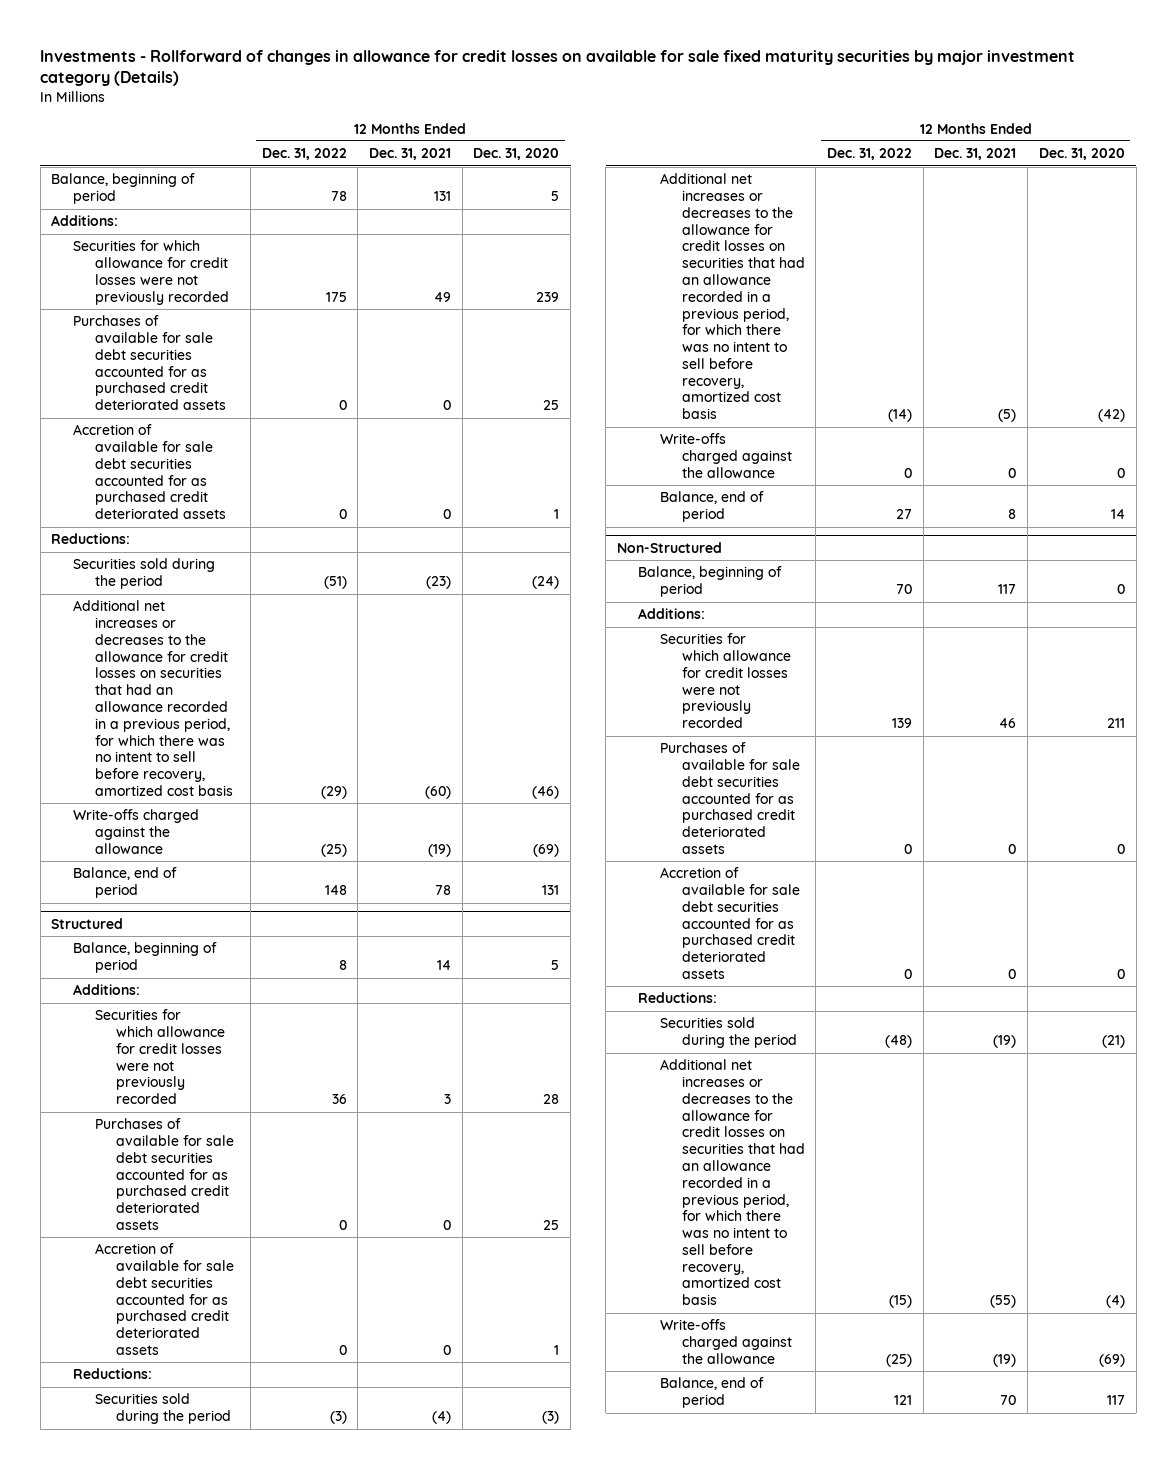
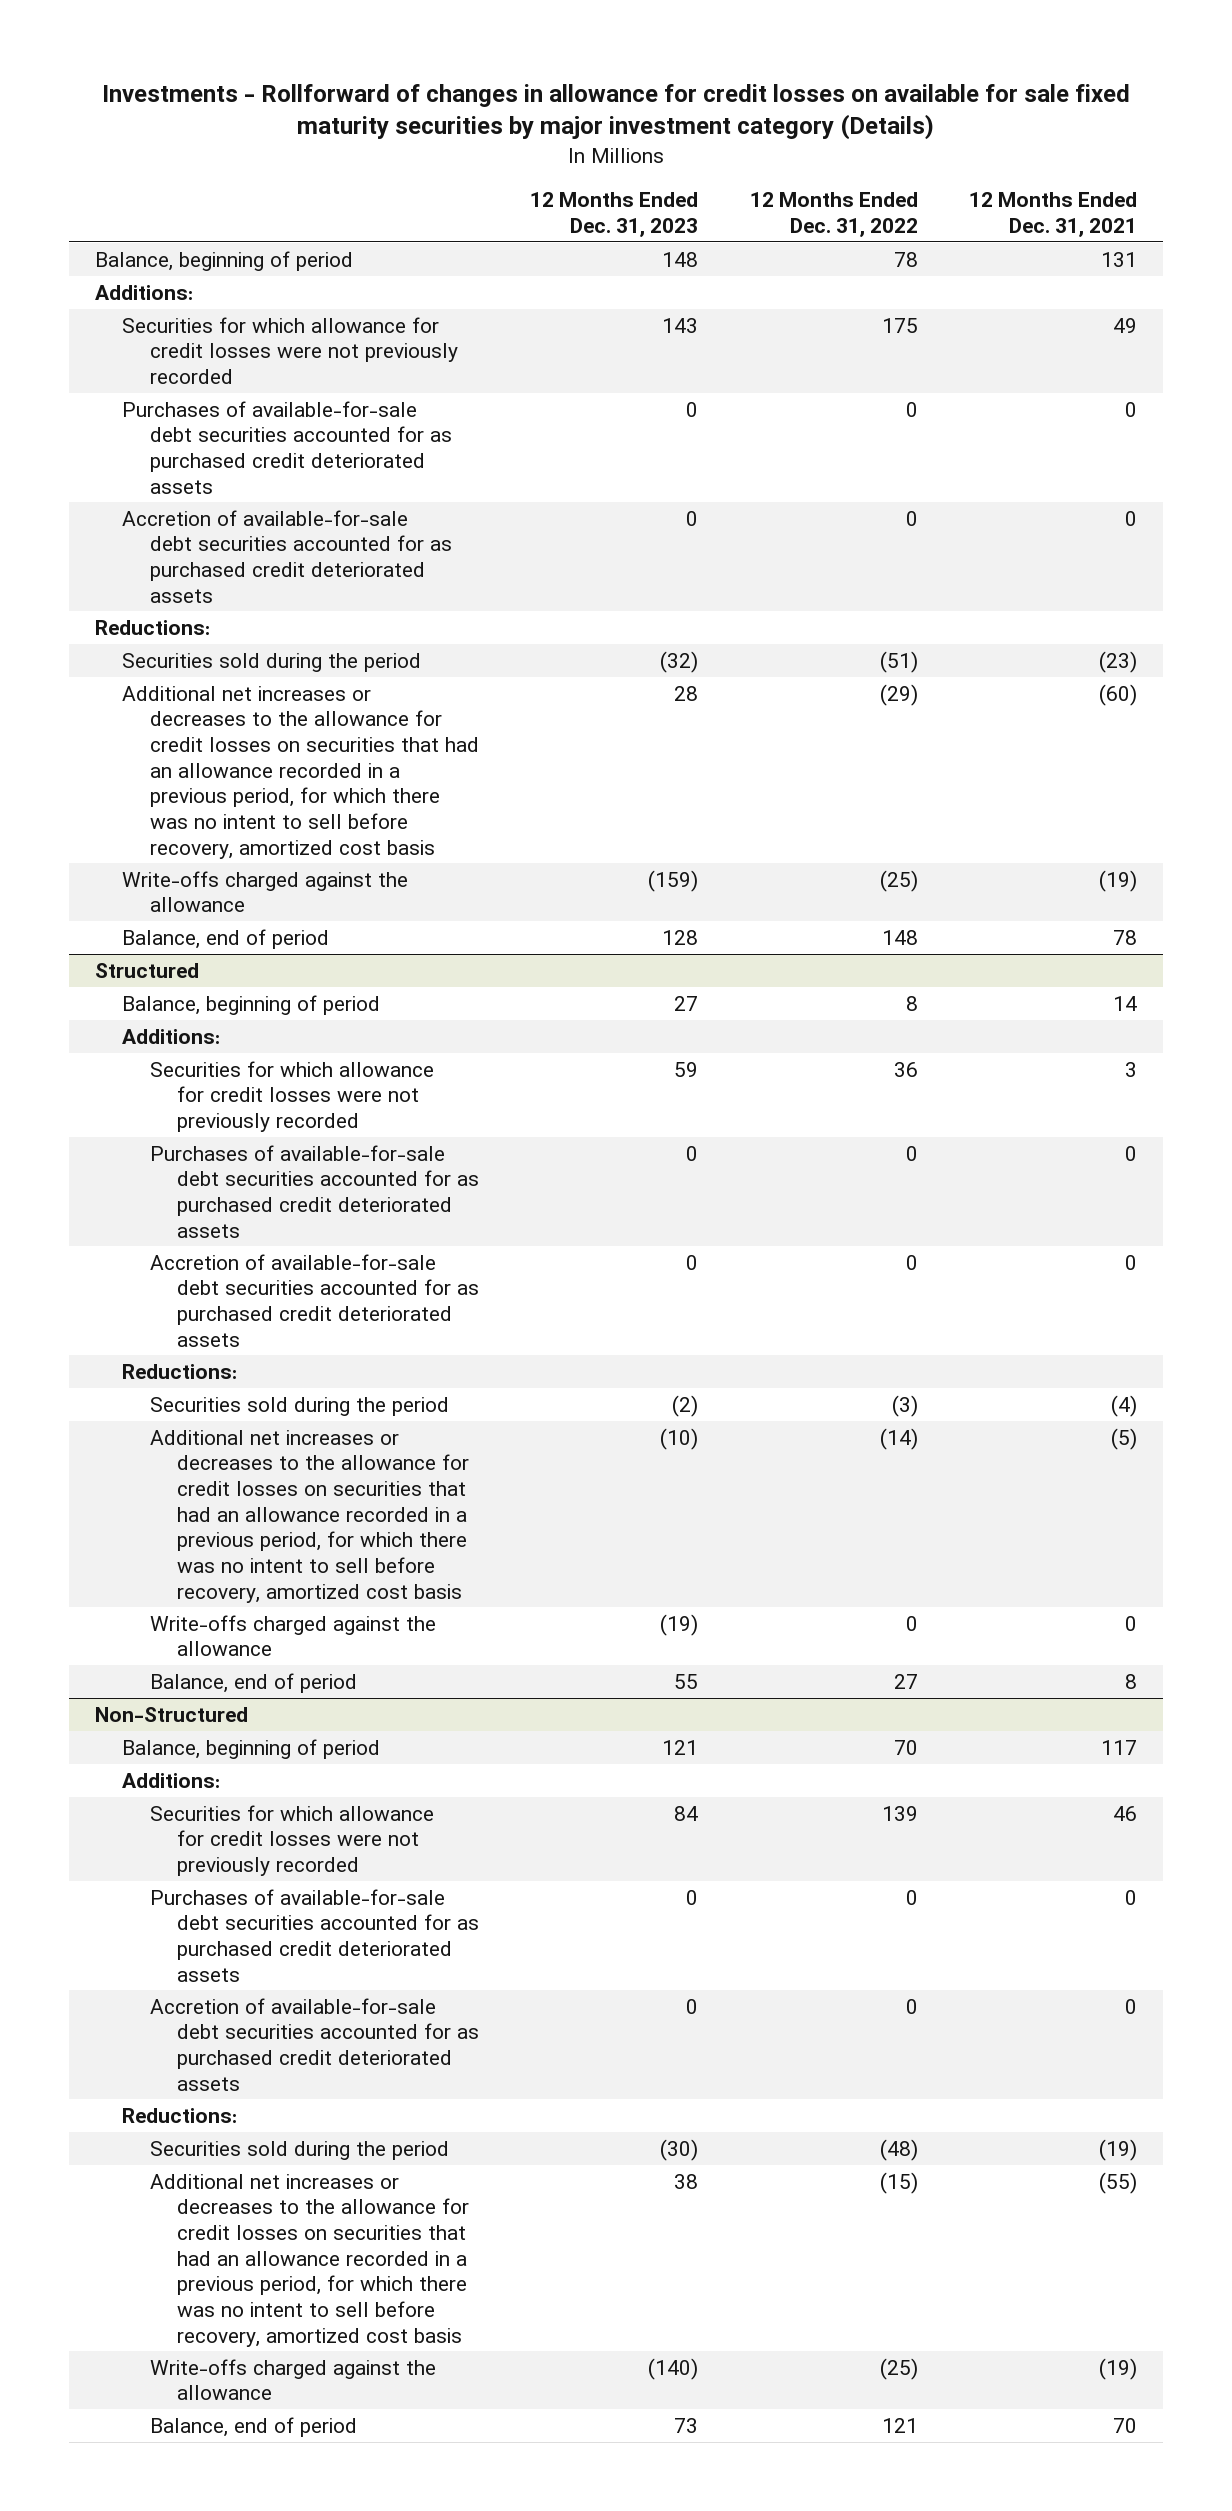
- | 12 Months Ended Dec. 31, 2022 | 12 Months Ended Dec. 31, 2021 | 12 Months Ended Dec. 31, 2020
+ | 12 Months Ended Dec. 31, 2023 | 12 Months Ended Dec. 31, 2022 | 12 Months Ended Dec. 31, 2021
- Purchases of available for sale debt securities accounted for as purchased credit deteriorated assets | 0 | 0 | 25
- Accretion of available for sale debt securities accounted for as purchased credit deteriorated assets | 0 | 0 | 1
+ Purchases of available-for-sale debt securities accounted for as purchased credit deteriorated assets | 0 | 0 | 0
+ Accretion of available-for-sale debt securities accounted for as purchased credit deteriorated assets | 0 | 0 | 0
@ Structured
- Purchases of available for sale debt securities accounted for as purchased credit deteriorated assets | 0 | 0 | 25
- Accretion of available for sale debt securities accounted for as purchased credit deteriorated assets | 0 | 0 | 1
+ Purchases of available-for-sale debt securities accounted for as purchased credit deteriorated assets | 0 | 0 | 0
+ Accretion of available-for-sale debt securities accounted for as purchased credit deteriorated assets | 0 | 0 | 0
@ Non-Structured
- Purchases of available for sale debt securities accounted for as purchased credit deteriorated assets | 0 | 0 | 0
- Accretion of available for sale debt securities accounted for as purchased credit deteriorated assets | 0 | 0 | 0
+ Purchases of available-for-sale debt securities accounted for as purchased credit deteriorated assets | 0 | 0 | 0
+ Accretion of available-for-sale debt securities accounted for as purchased credit deteriorated assets | 0 | 0 | 0

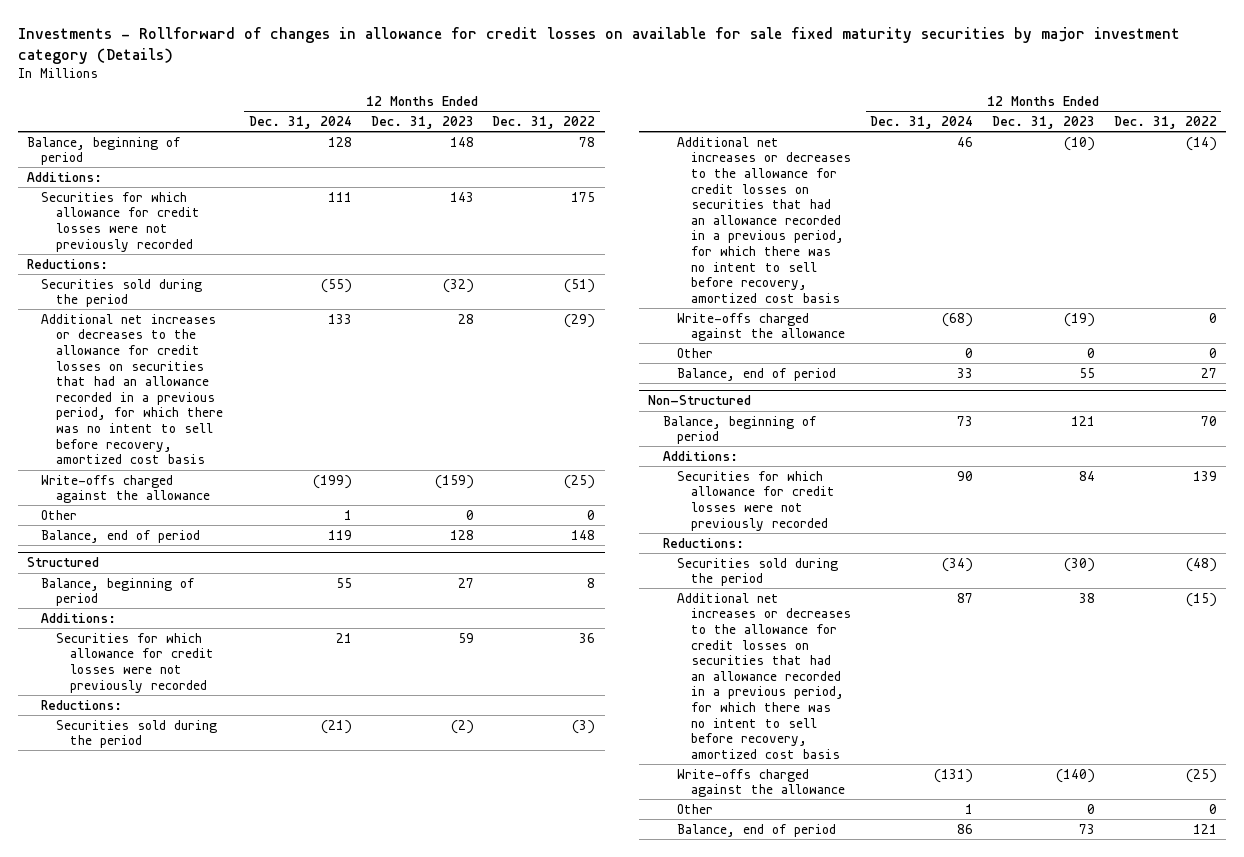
- | 12 Months Ended Dec. 31, 2023 | 12 Months Ended Dec. 31, 2022 | 12 Months Ended Dec. 31, 2021
+ | 12 Months Ended Dec. 31, 2024 | 12 Months Ended Dec. 31, 2023 | 12 Months Ended Dec. 31, 2022
- Purchases of available-for-sale debt securities accounted for as purchased credit deteriorated assets | 0 | 0 | 0
- Accretion of available-for-sale debt securities accounted for as purchased credit deteriorated assets | 0 | 0 | 0
+ Other | 1 | 0 | 0
@ Structured
- Purchases of available-for-sale debt securities accounted for as purchased credit deteriorated assets | 0 | 0 | 0
- Accretion of available-for-sale debt securities accounted for as purchased credit deteriorated assets | 0 | 0 | 0
+ Other | 0 | 0 | 0
@ Non-Structured
- Purchases of available-for-sale debt securities accounted for as purchased credit deteriorated assets | 0 | 0 | 0
- Accretion of available-for-sale debt securities accounted for as purchased credit deteriorated assets | 0 | 0 | 0
+ Other | 1 | 0 | 0

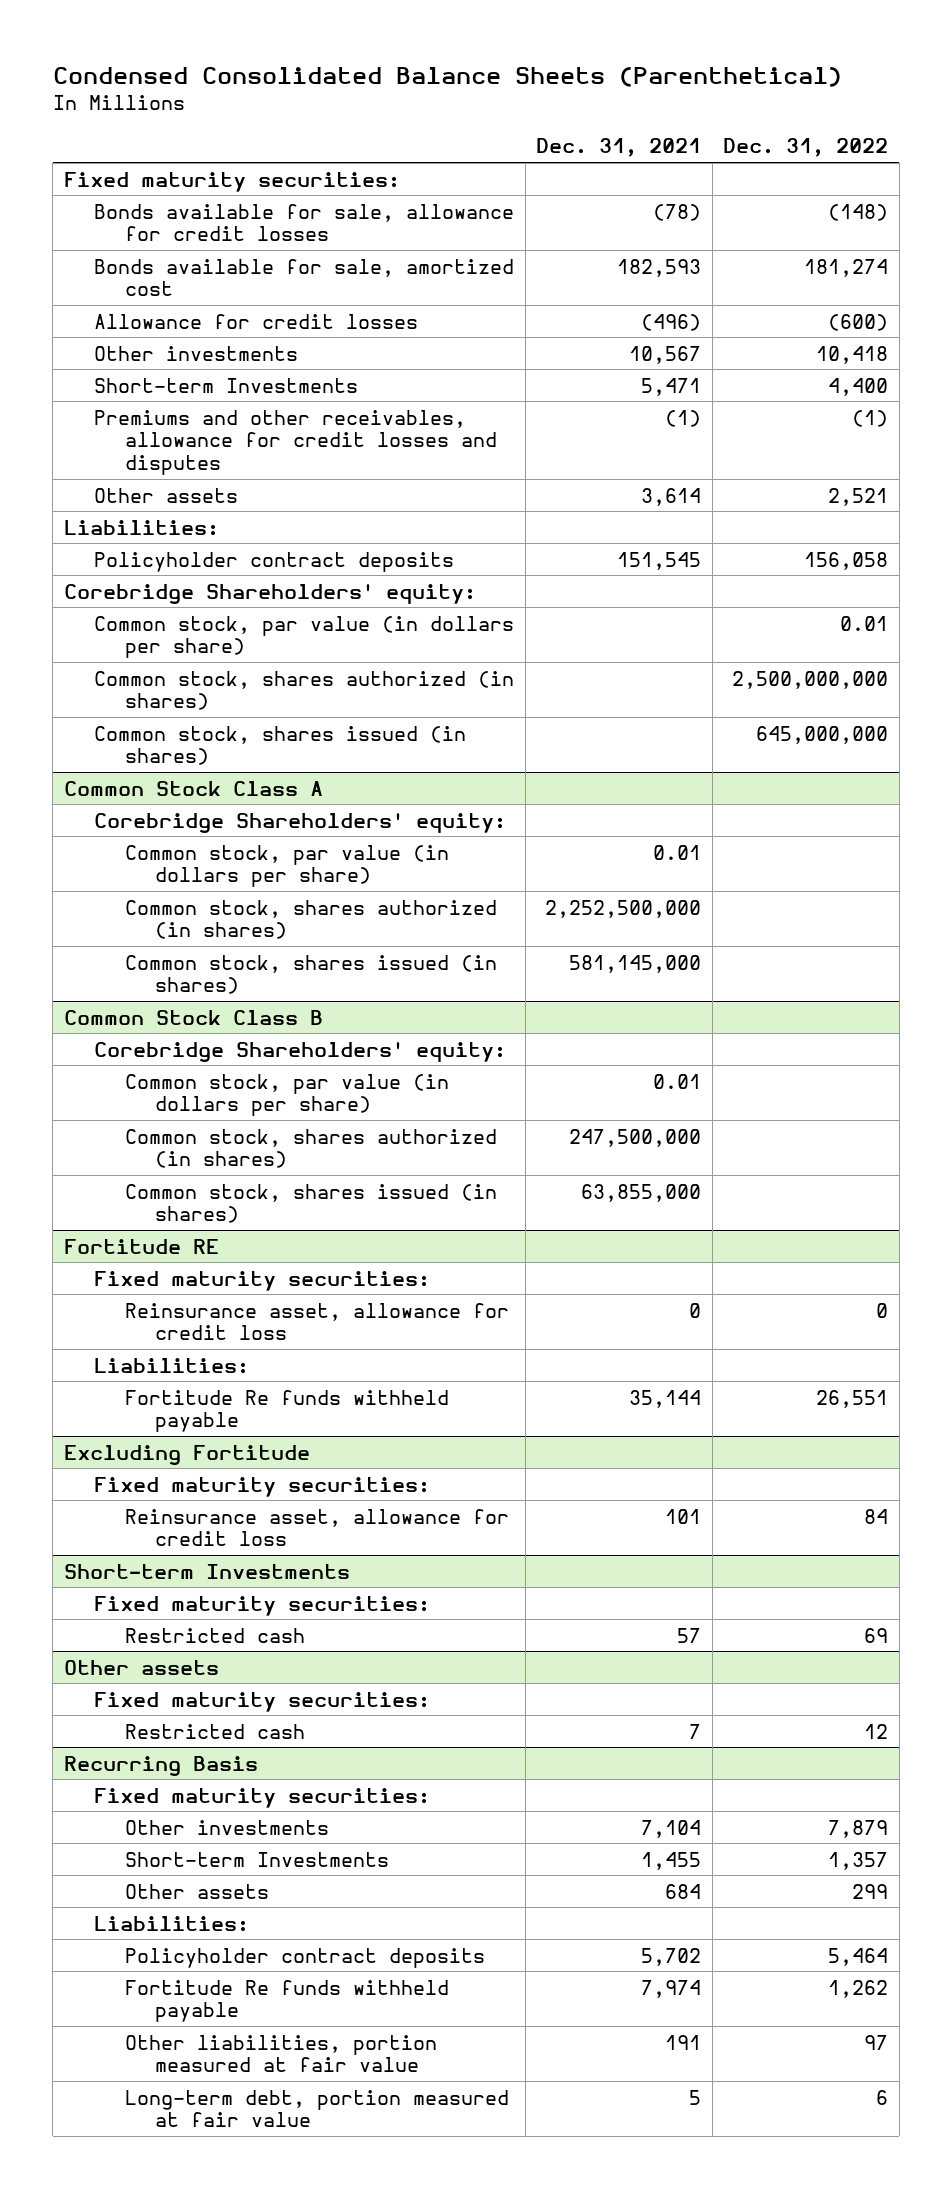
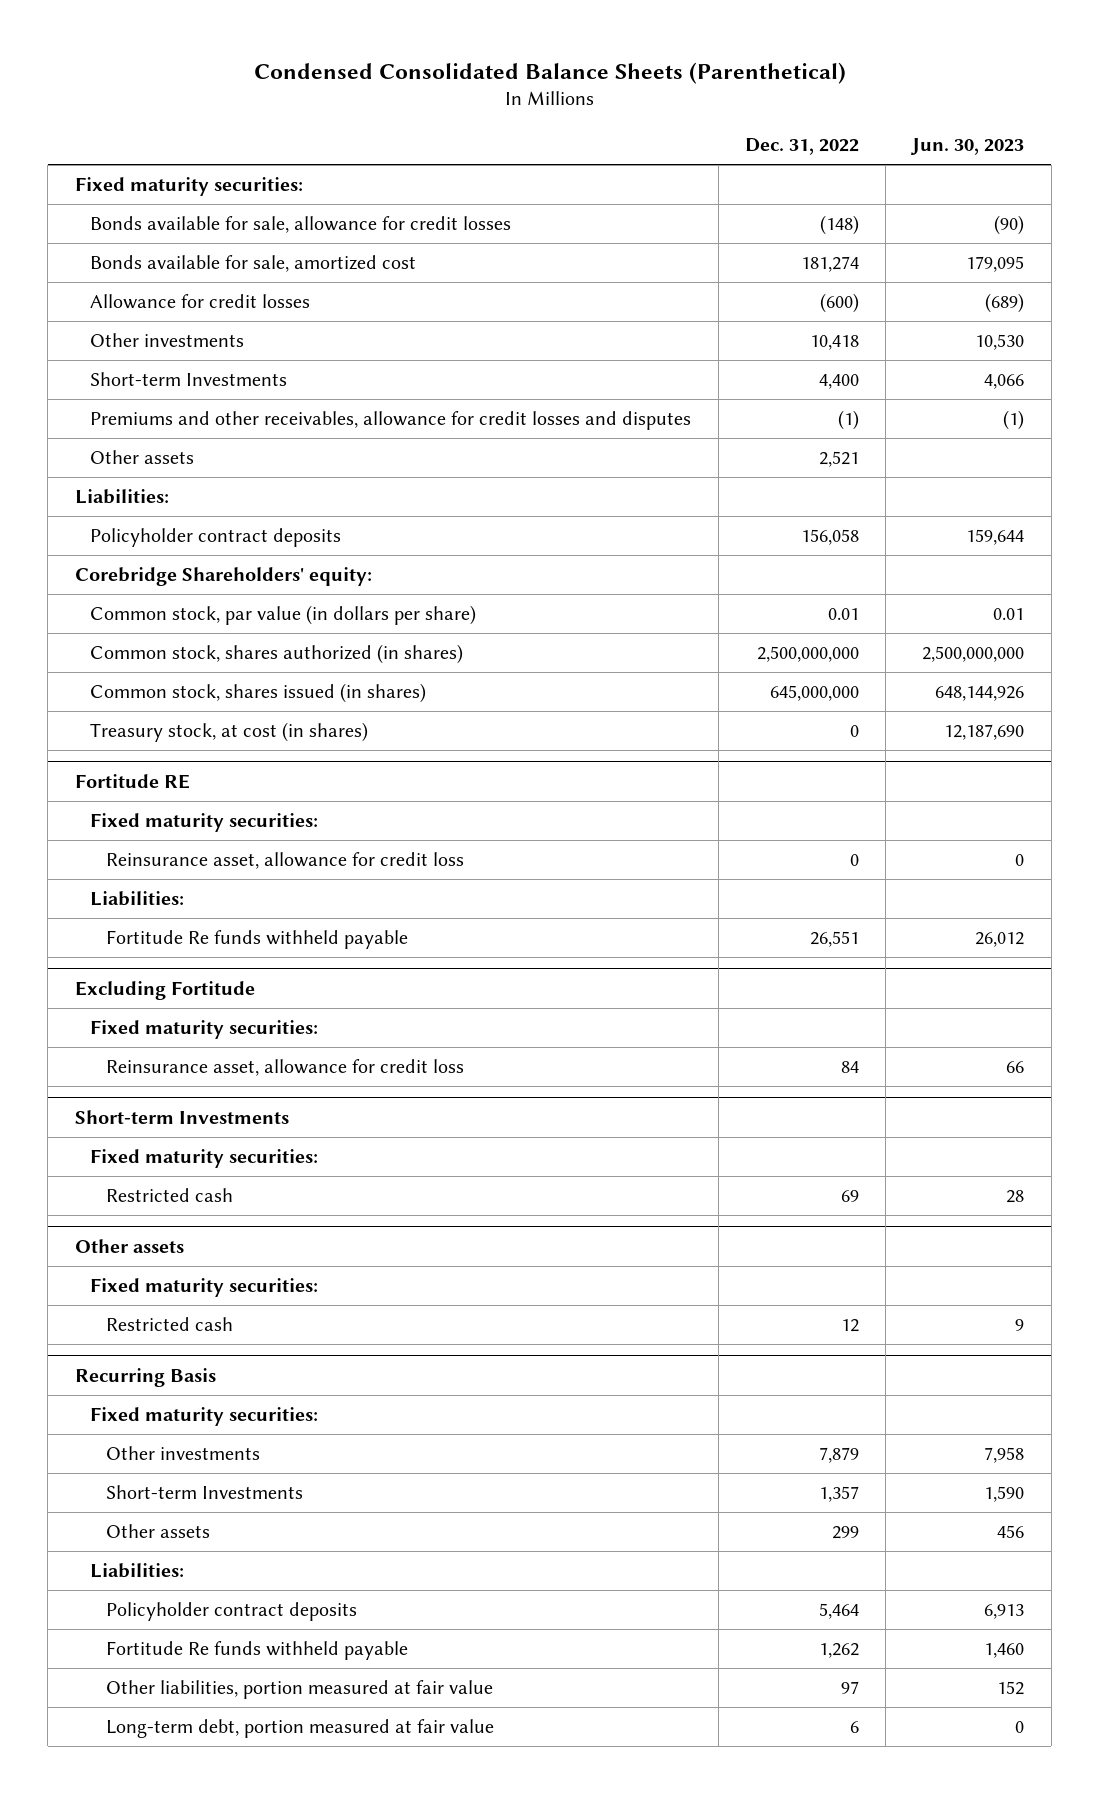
- | Dec. 31, 2021 | Dec. 31, 2022
+ | Dec. 31, 2022 | Jun. 30, 2023
- Common Stock Class A
- Corebridge Shareholders' equity:
- Common stock, par value (in dollars per share) | 0.01 |
- Common stock, shares authorized (in shares) | 2,252,500,000 |
- Common stock, shares issued (in shares) | 581,145,000 |
- Common Stock Class B
- Corebridge Shareholders' equity:
- Common stock, par value (in dollars per share) | 0.01 |
- Common stock, shares authorized (in shares) | 247,500,000 |
- Common stock, shares issued (in shares) | 63,855,000 |
+ Treasury stock, at cost (in shares) | 0 | 12,187,690

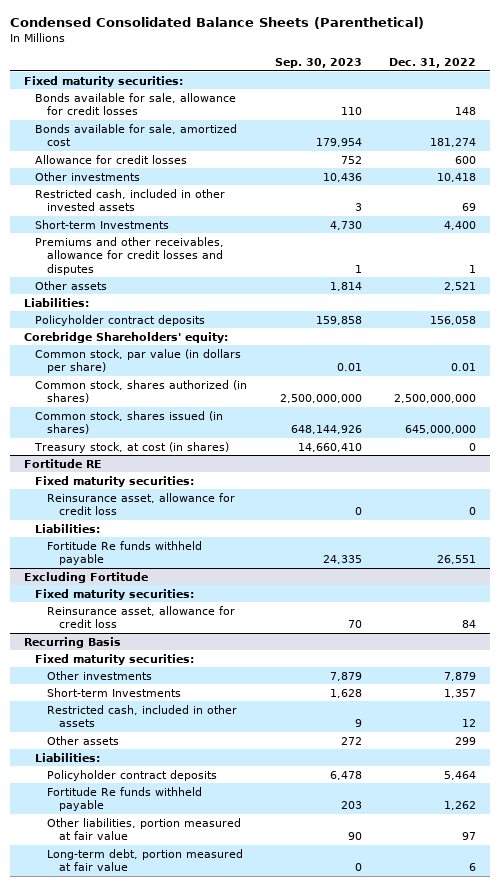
- | Dec. 31, 2022 | Jun. 30, 2023
+ | Sep. 30, 2023 | Dec. 31, 2022
- Bonds available for sale, allowance for credit losses | (148) | (90)
+ Bonds available for sale, allowance for credit losses | 110 | 148
- Allowance for credit losses | (600) | (689)
+ Allowance for credit losses | 752 | 600
+ Restricted cash, included in other invested assets | 3 | 69
- Premiums and other receivables, allowance for credit losses and disputes | (1) | (1)
+ Premiums and other receivables, allowance for credit losses and disputes | 1 | 1
- Short-term Investments
- Fixed maturity securities:
- Restricted cash | 69 | 28
- Other assets
- Fixed maturity securities:
- Restricted cash | 12 | 9
@ Recurring Basis
+ Restricted cash, included in other assets | 9 | 12

